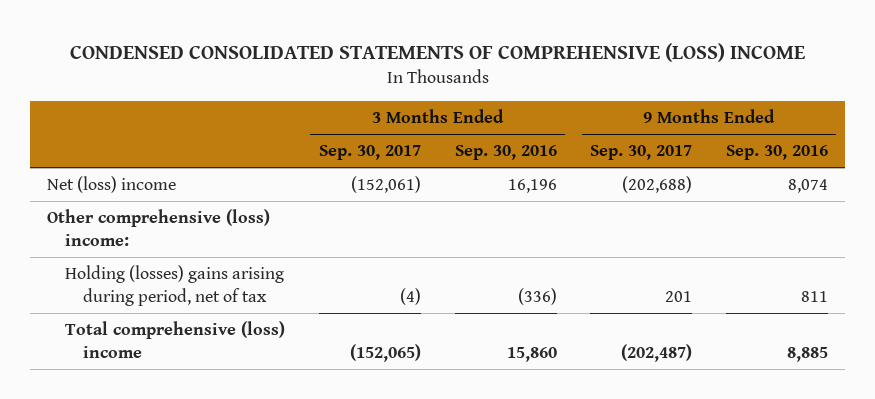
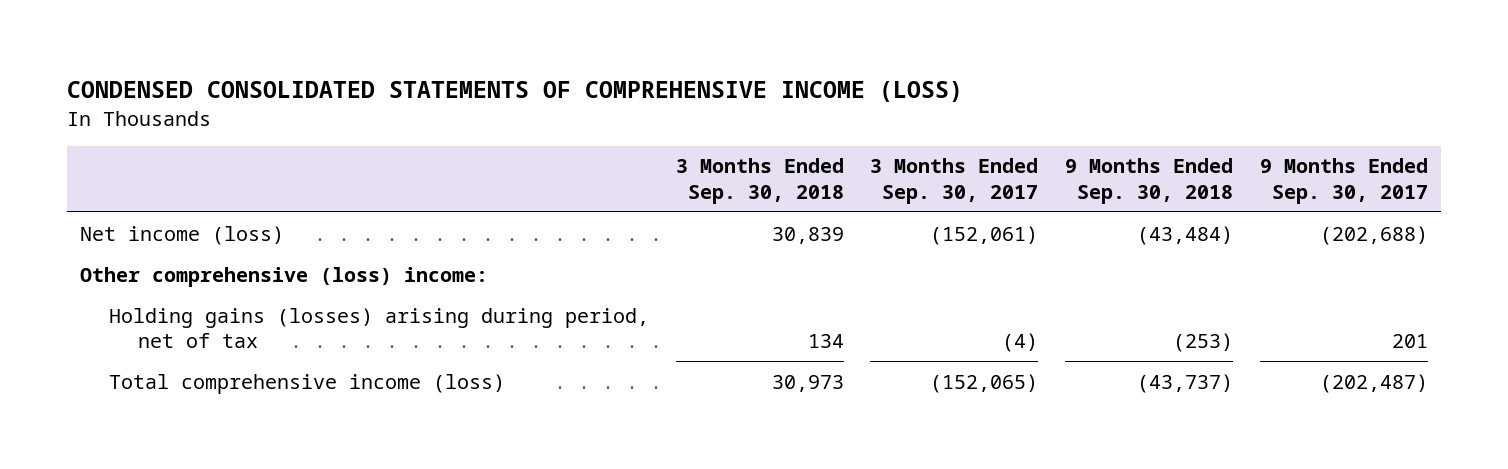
- CONDENSED CONSOLIDATED STATEMENTS OF COMPREHENSIVE (LOSS) INCOME
+ CONDENSED CONSOLIDATED STATEMENTS OF COMPREHENSIVE INCOME (LOSS)
- | 3 Months Ended Sep. 30, 2017 | 3 Months Ended Sep. 30, 2016 | 9 Months Ended Sep. 30, 2017 | 9 Months Ended Sep. 30, 2016
+ | 3 Months Ended Sep. 30, 2018 | 3 Months Ended Sep. 30, 2017 | 9 Months Ended Sep. 30, 2018 | 9 Months Ended Sep. 30, 2017
- Net (loss) income | (152,061) | 16,196 | (202,688) | 8,074
+ Net income (loss) | 30,839 | (152,061) | (43,484) | (202,688)
- Holding (losses) gains arising during period, net of tax | (4) | (336) | 201 | 811
- Total comprehensive (loss) income | (152,065) | 15,860 | (202,487) | 8,885
+ Holding gains (losses) arising during period, net of tax | 134 | (4) | (253) | 201
+ Total comprehensive income (loss) | 30,973 | (152,065) | (43,737) | (202,487)

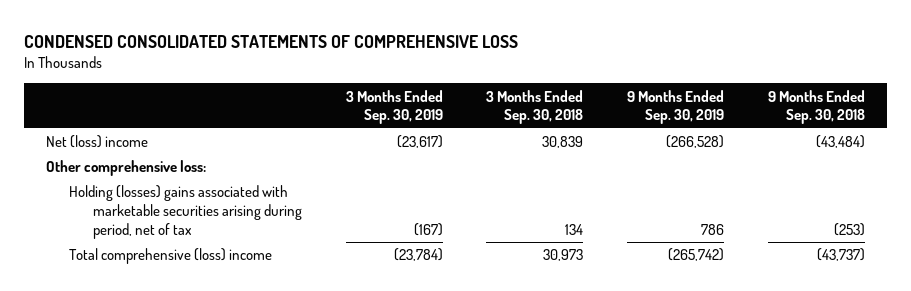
- CONDENSED CONSOLIDATED STATEMENTS OF COMPREHENSIVE INCOME (LOSS)
+ CONDENSED CONSOLIDATED STATEMENTS OF COMPREHENSIVE LOSS
- | 3 Months Ended Sep. 30, 2018 | 3 Months Ended Sep. 30, 2017 | 9 Months Ended Sep. 30, 2018 | 9 Months Ended Sep. 30, 2017
+ | 3 Months Ended Sep. 30, 2019 | 3 Months Ended Sep. 30, 2018 | 9 Months Ended Sep. 30, 2019 | 9 Months Ended Sep. 30, 2018
- Net income (loss) | 30,839 | (152,061) | (43,484) | (202,688)
- Other comprehensive (loss) income:
- Holding gains (losses) arising during period, net of tax | 134 | (4) | (253) | 201
- Total comprehensive income (loss) | 30,973 | (152,065) | (43,737) | (202,487)
+ Net (loss) income | (23,617) | 30,839 | (266,528) | (43,484)
+ Other comprehensive loss:
+ Holding (losses) gains associated with marketable securities arising during period, net of tax | (167) | 134 | 786 | (253)
+ Total comprehensive (loss) income | (23,784) | 30,973 | (265,742) | (43,737)

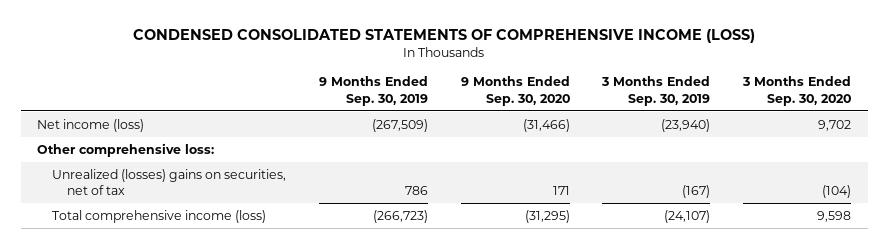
- CONDENSED CONSOLIDATED STATEMENTS OF COMPREHENSIVE LOSS
+ CONDENSED CONSOLIDATED STATEMENTS OF COMPREHENSIVE INCOME (LOSS)
- | 3 Months Ended Sep. 30, 2019 | 3 Months Ended Sep. 30, 2018 | 9 Months Ended Sep. 30, 2019 | 9 Months Ended Sep. 30, 2018
+ | 9 Months Ended Sep. 30, 2019 | 9 Months Ended Sep. 30, 2020 | 3 Months Ended Sep. 30, 2019 | 3 Months Ended Sep. 30, 2020
- Net (loss) income | (23,617) | 30,839 | (266,528) | (43,484)
+ Net income (loss) | (267,509) | (31,466) | (23,940) | 9,702
- Holding (losses) gains associated with marketable securities arising during period, net of tax | (167) | 134 | 786 | (253)
- Total comprehensive (loss) income | (23,784) | 30,973 | (265,742) | (43,737)
+ Unrealized (losses) gains on securities, net of tax | 786 | 171 | (167) | (104)
+ Total comprehensive income (loss) | (266,723) | (31,295) | (24,107) | 9,598

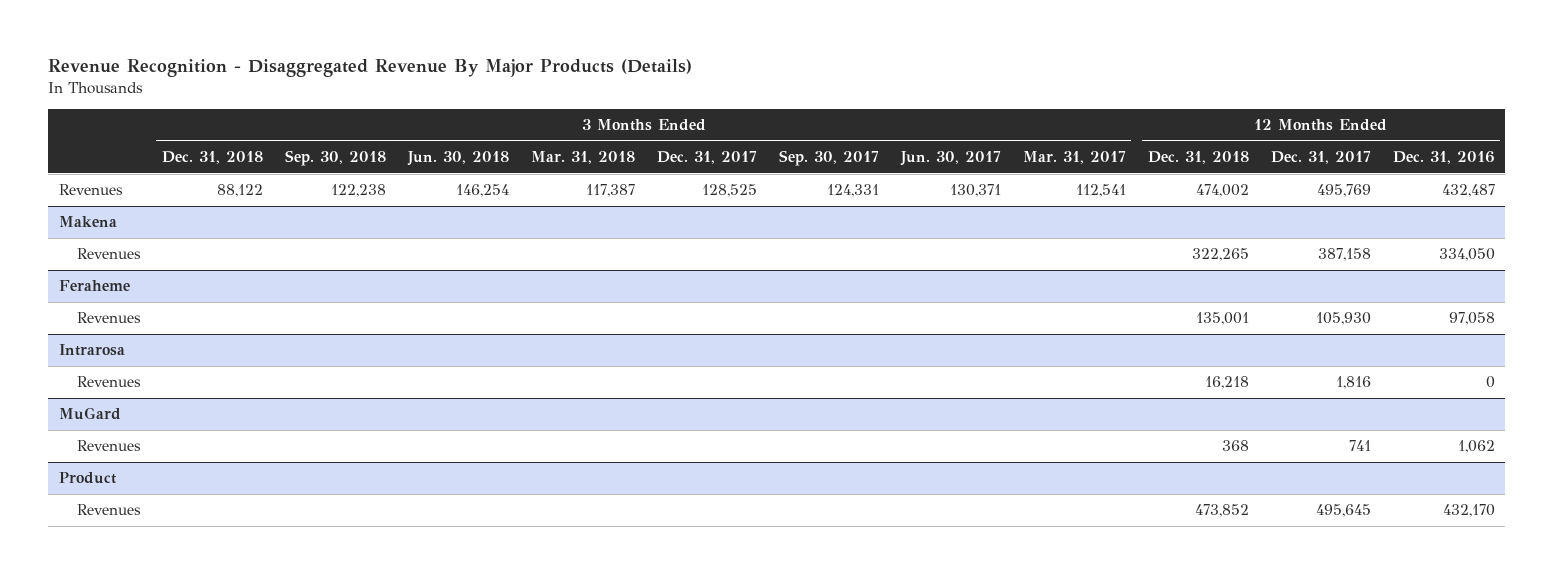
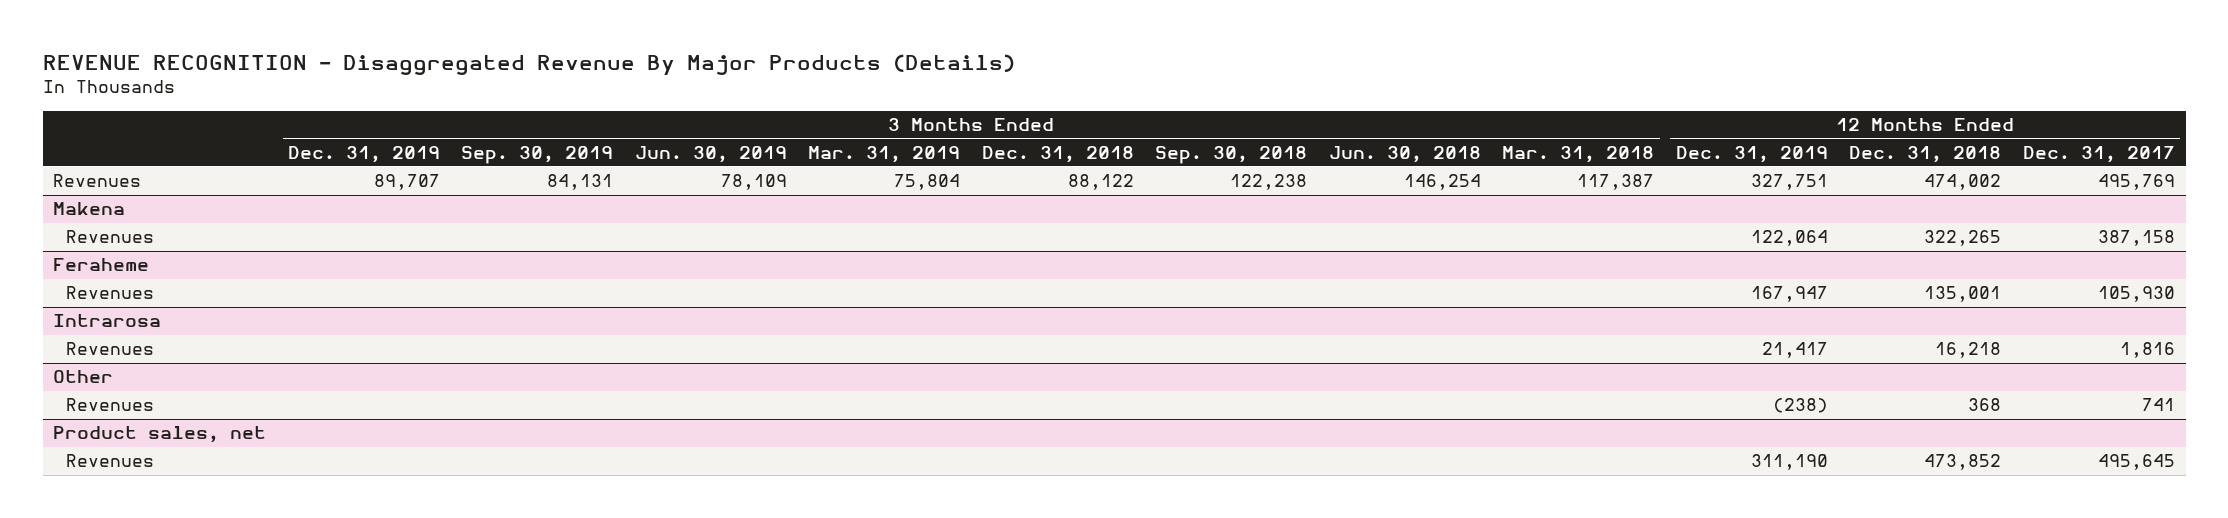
- Revenue Recognition - Disaggregated Revenue By Major Products (Details)
+ REVENUE RECOGNITION - Disaggregated Revenue By Major Products (Details)
- | 3 Months Ended Dec. 31, 2018 | 3 Months Ended Sep. 30, 2018 | 3 Months Ended Jun. 30, 2018 | 3 Months Ended Mar. 31, 2018 | 3 Months Ended Dec. 31, 2017 | 3 Months Ended Sep. 30, 2017 | 3 Months Ended Jun. 30, 2017 | 3 Months Ended Mar. 31, 2017 | 12 Months Ended Dec. 31, 2018 | 12 Months Ended Dec. 31, 2017 | 12 Months Ended Dec. 31, 2016
+ | 3 Months Ended Dec. 31, 2019 | 3 Months Ended Sep. 30, 2019 | 3 Months Ended Jun. 30, 2019 | 3 Months Ended Mar. 31, 2019 | 3 Months Ended Dec. 31, 2018 | 3 Months Ended Sep. 30, 2018 | 3 Months Ended Jun. 30, 2018 | 3 Months Ended Mar. 31, 2018 | 12 Months Ended Dec. 31, 2019 | 12 Months Ended Dec. 31, 2018 | 12 Months Ended Dec. 31, 2017
- MuGard
+ Other
- Product
+ Product sales, net

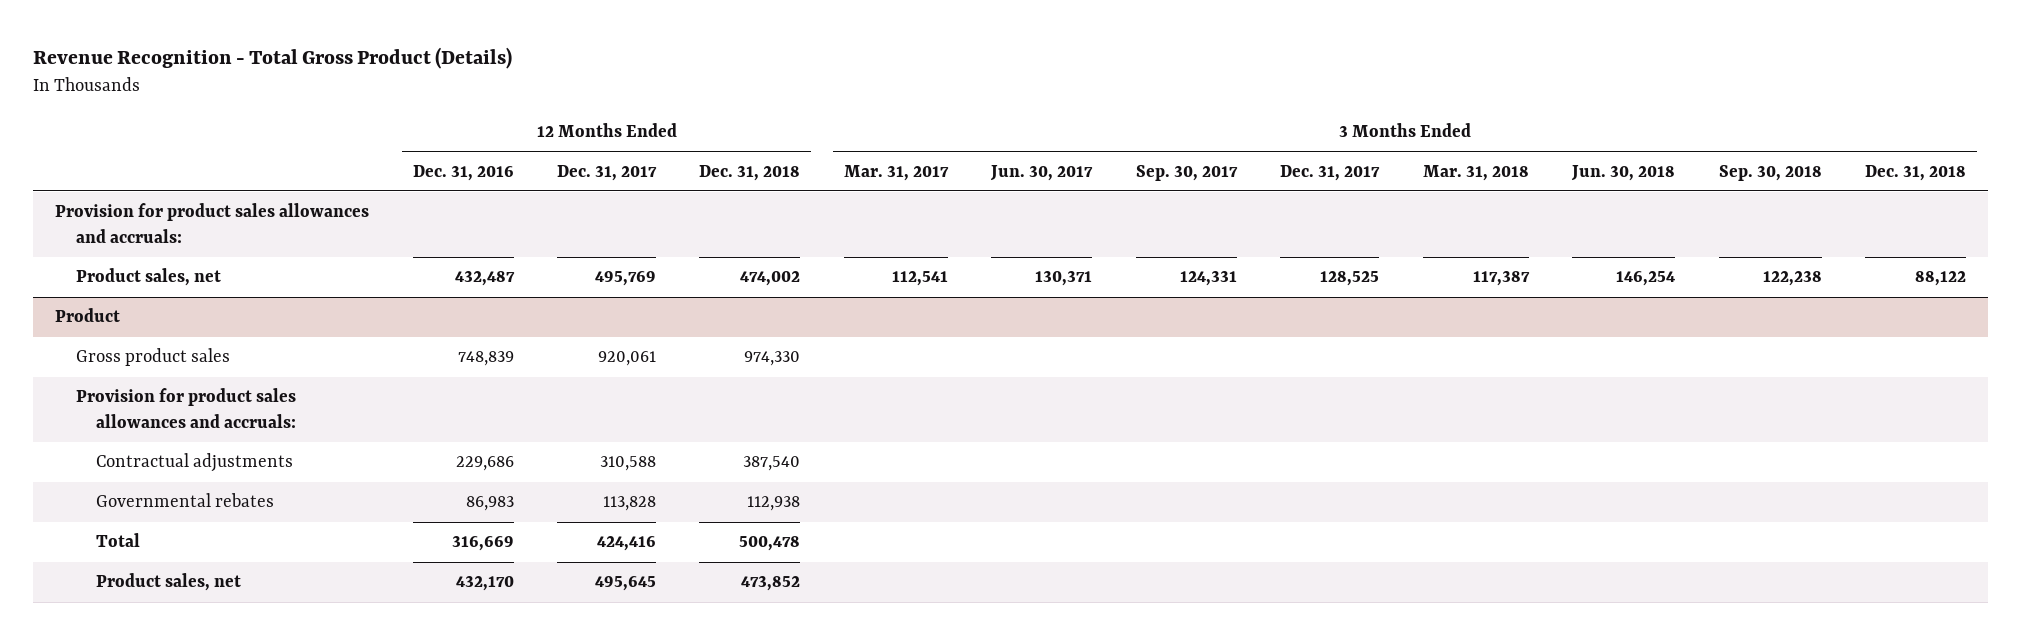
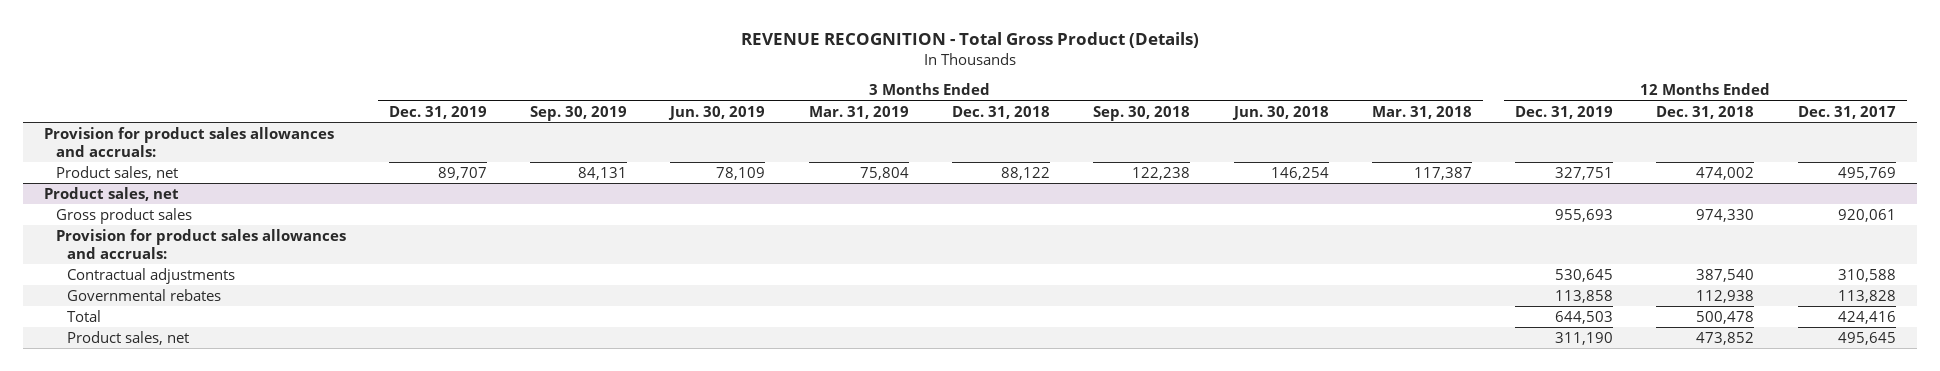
- Revenue Recognition - Total Gross Product (Details)
+ REVENUE RECOGNITION - Total Gross Product (Details)
- | 12 Months Ended Dec. 31, 2016 | 12 Months Ended Dec. 31, 2017 | 12 Months Ended Dec. 31, 2018 | 3 Months Ended Mar. 31, 2017 | 3 Months Ended Jun. 30, 2017 | 3 Months Ended Sep. 30, 2017 | 3 Months Ended Dec. 31, 2017 | 3 Months Ended Mar. 31, 2018 | 3 Months Ended Jun. 30, 2018 | 3 Months Ended Sep. 30, 2018 | 3 Months Ended Dec. 31, 2018
+ | 3 Months Ended Dec. 31, 2019 | 3 Months Ended Sep. 30, 2019 | 3 Months Ended Jun. 30, 2019 | 3 Months Ended Mar. 31, 2019 | 3 Months Ended Dec. 31, 2018 | 3 Months Ended Sep. 30, 2018 | 3 Months Ended Jun. 30, 2018 | 3 Months Ended Mar. 31, 2018 | 12 Months Ended Dec. 31, 2019 | 12 Months Ended Dec. 31, 2018 | 12 Months Ended Dec. 31, 2017
- Product
+ Product sales, net

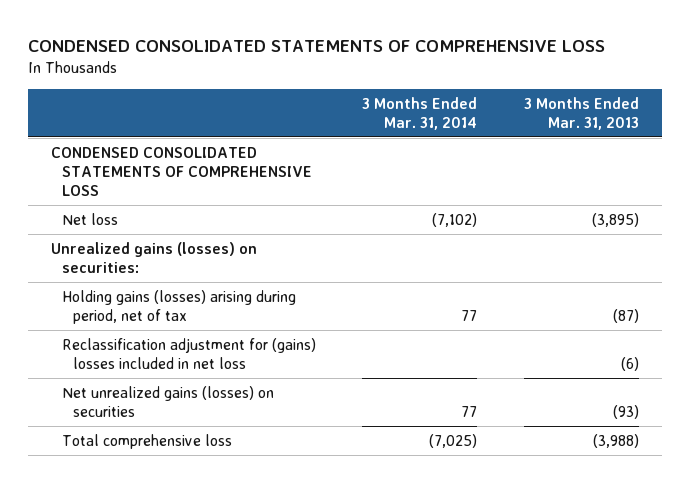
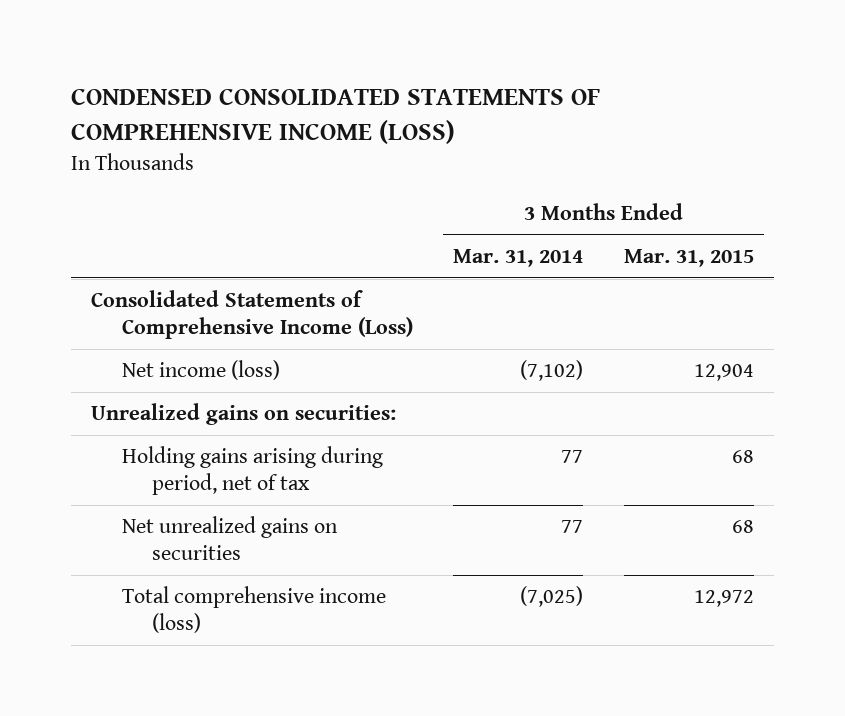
- CONDENSED CONSOLIDATED STATEMENTS OF COMPREHENSIVE LOSS
+ CONDENSED CONSOLIDATED STATEMENTS OF COMPREHENSIVE INCOME (LOSS)
- | 3 Months Ended Mar. 31, 2014 | 3 Months Ended Mar. 31, 2013
+ | 3 Months Ended Mar. 31, 2014 | 3 Months Ended Mar. 31, 2015
- CONDENSED CONSOLIDATED STATEMENTS OF COMPREHENSIVE LOSS
- Net loss | (7,102) | (3,895)
- Unrealized gains (losses) on securities:
- Holding gains (losses) arising during period, net of tax | 77 | (87)
- Reclassification adjustment for (gains) losses included in net loss | | (6)
- Net unrealized gains (losses) on securities | 77 | (93)
- Total comprehensive loss | (7,025) | (3,988)
+ Consolidated Statements of Comprehensive Income (Loss)
+ Net income (loss) | (7,102) | 12,904
+ Unrealized gains on securities:
+ Holding gains arising during period, net of tax | 77 | 68
+ Net unrealized gains on securities | 77 | 68
+ Total comprehensive income (loss) | (7,025) | 12,972

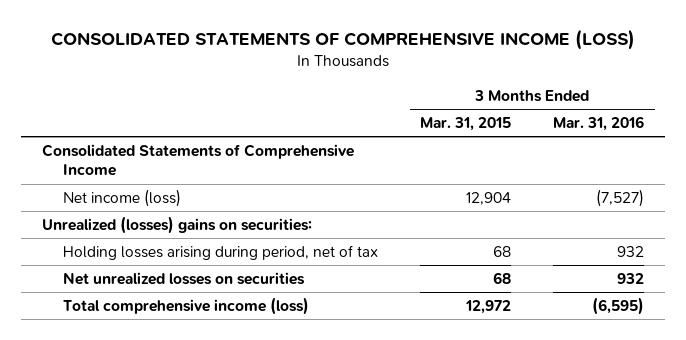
- CONDENSED CONSOLIDATED STATEMENTS OF COMPREHENSIVE INCOME (LOSS)
+ CONSOLIDATED STATEMENTS OF COMPREHENSIVE INCOME (LOSS)
- | 3 Months Ended Mar. 31, 2014 | 3 Months Ended Mar. 31, 2015
+ | 3 Months Ended Mar. 31, 2015 | 3 Months Ended Mar. 31, 2016
- Consolidated Statements of Comprehensive Income (Loss)
+ Consolidated Statements of Comprehensive Income
- Unrealized gains on securities:
- Holding gains arising during period, net of tax | 77 | 68
- Net unrealized gains on securities | 77 | 68
+ Unrealized (losses) gains on securities:
+ Holding losses arising during period, net of tax | 68 | 932
+ Net unrealized losses on securities | 68 | 932

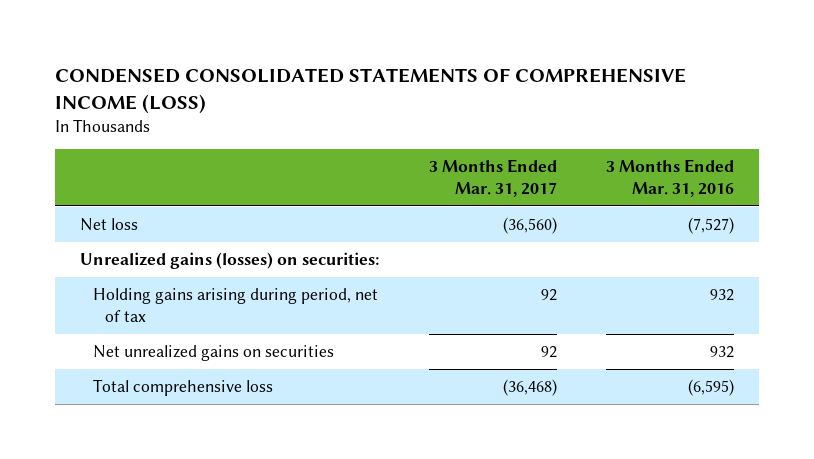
- CONSOLIDATED STATEMENTS OF COMPREHENSIVE INCOME (LOSS)
+ CONDENSED CONSOLIDATED STATEMENTS OF COMPREHENSIVE INCOME (LOSS)
- | 3 Months Ended Mar. 31, 2015 | 3 Months Ended Mar. 31, 2016
+ | 3 Months Ended Mar. 31, 2017 | 3 Months Ended Mar. 31, 2016
- Consolidated Statements of Comprehensive Income
- Net income (loss) | 12,904 | (7,527)
- Unrealized (losses) gains on securities:
- Holding losses arising during period, net of tax | 68 | 932
- Net unrealized losses on securities | 68 | 932
- Total comprehensive income (loss) | 12,972 | (6,595)
+ Net loss | (36,560) | (7,527)
+ Unrealized gains (losses) on securities:
+ Holding gains arising during period, net of tax | 92 | 932
+ Net unrealized gains on securities | 92 | 932
+ Total comprehensive loss | (36,468) | (6,595)

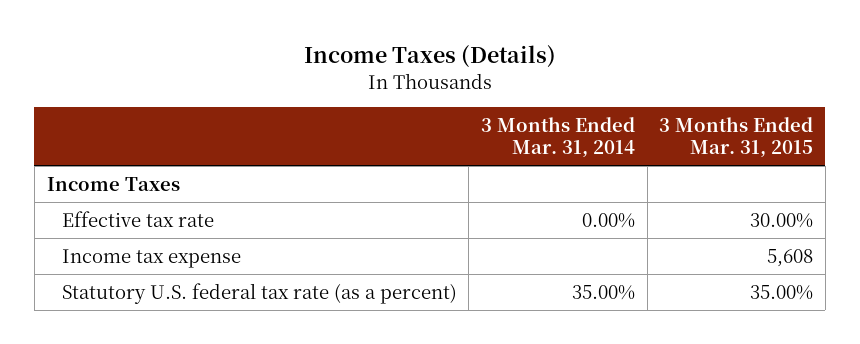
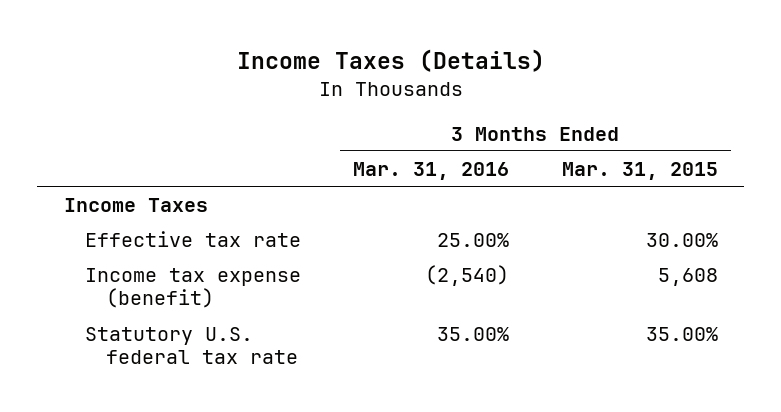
- | 3 Months Ended Mar. 31, 2014 | 3 Months Ended Mar. 31, 2015
+ | 3 Months Ended Mar. 31, 2016 | 3 Months Ended Mar. 31, 2015
- Income tax expense | | 5,608
- Statutory U.S. federal tax rate (as a percent) | 35.00% | 35.00%
+ Income tax expense (benefit) | (2,540) | 5,608
+ Statutory U.S. federal tax rate | 35.00% | 35.00%

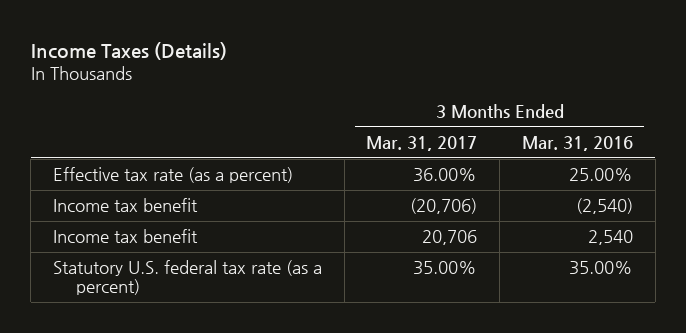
- | 3 Months Ended Mar. 31, 2016 | 3 Months Ended Mar. 31, 2015
+ | 3 Months Ended Mar. 31, 2017 | 3 Months Ended Mar. 31, 2016
- Income Taxes
- Effective tax rate | 25.00% | 30.00%
- Income tax expense (benefit) | (2,540) | 5,608
- Statutory U.S. federal tax rate | 35.00% | 35.00%
+ Effective tax rate (as a percent) | 36.00% | 25.00%
+ Income tax benefit | (20,706) | (2,540)
+ Income tax benefit | 20,706 | 2,540
+ Statutory U.S. federal tax rate (as a percent) | 35.00% | 35.00%

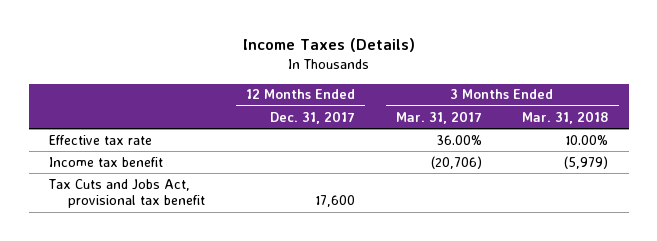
- | 3 Months Ended Mar. 31, 2017 | 3 Months Ended Mar. 31, 2016
+ | 12 Months Ended Dec. 31, 2017 | 3 Months Ended Mar. 31, 2017 | 3 Months Ended Mar. 31, 2018
- Effective tax rate (as a percent) | 36.00% | 25.00%
+ Effective tax rate | | 36.00% | 10.00%
- Income tax benefit | 20,706 | 2,540
- Statutory U.S. federal tax rate (as a percent) | 35.00% | 35.00%
+ Tax Cuts and Jobs Act, provisional tax benefit | 17,600 | |

